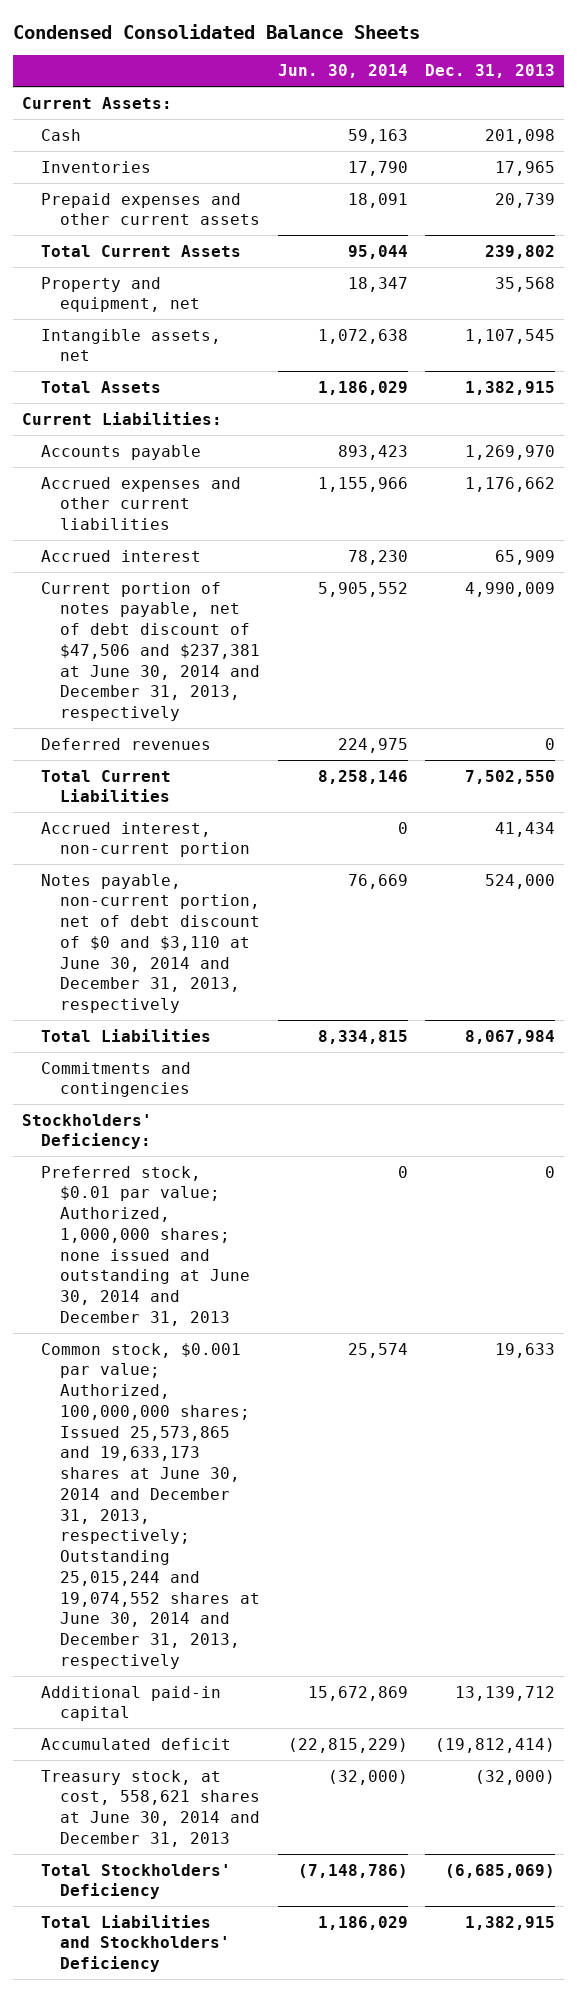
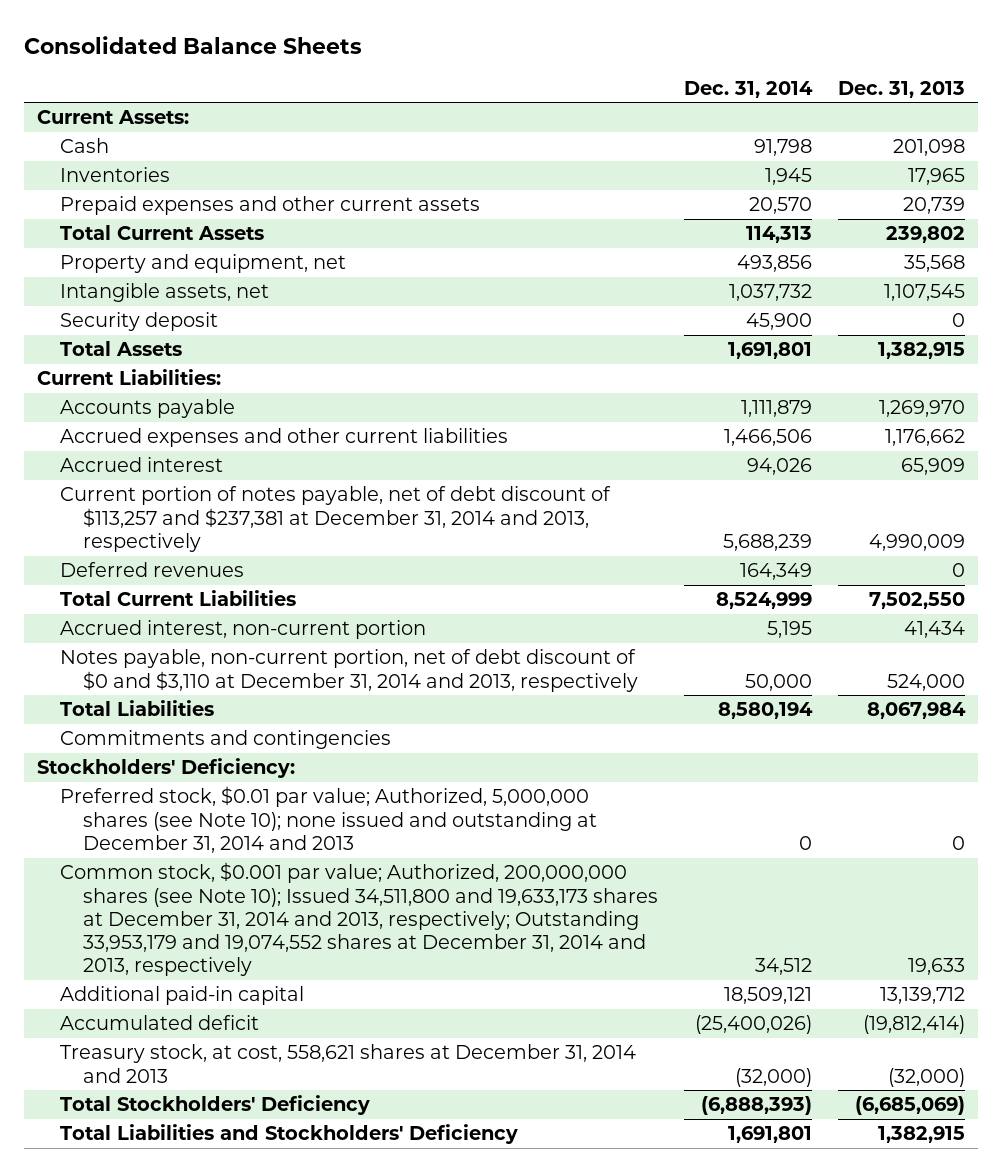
- Condensed Consolidated Balance Sheets
+ Consolidated Balance Sheets
- | Jun. 30, 2014 | Dec. 31, 2013
+ | Dec. 31, 2014 | Dec. 31, 2013
+ Security deposit | 45,900 | 0
- Current portion of notes payable, net of debt discount of $47,506 and $237,381 at June 30, 2014 and December 31, 2013, respectively | 5,905,552 | 4,990,009
+ Current portion of notes payable, net of debt discount of $113,257 and $237,381 at December 31, 2014 and 2013, respectively | 5,688,239 | 4,990,009
- Notes payable, non-current portion, net of debt discount of $0 and $3,110 at June 30, 2014 and December 31, 2013, respectively | 76,669 | 524,000
+ Notes payable, non-current portion, net of debt discount of $0 and $3,110 at December 31, 2014 and 2013, respectively | 50,000 | 524,000
- Preferred stock, $0.01 par value; Authorized, 1,000,000 shares; none issued and outstanding at June 30, 2014 and December 31, 2013 | 0 | 0
- Common stock, $0.001 par value; Authorized, 100,000,000 shares; Issued 25,573,865 and 19,633,173 shares at June 30, 2014 and December 31, 2013, respectively; Outstanding 25,015,244 and 19,074,552 shares at June 30, 2014 and December 31, 2013, respectively | 25,574 | 19,633
+ Preferred stock, $0.01 par value; Authorized, 5,000,000 shares (see Note 10); none issued and outstanding at December 31, 2014 and 2013 | 0 | 0
+ Common stock, $0.001 par value; Authorized, 200,000,000 shares (see Note 10); Issued 34,511,800 and 19,633,173 shares at December 31, 2014 and 2013, respectively; Outstanding 33,953,179 and 19,074,552 shares at December 31, 2014 and 2013, respectively | 34,512 | 19,633
- Treasury stock, at cost, 558,621 shares at June 30, 2014 and December 31, 2013 | (32,000) | (32,000)
+ Treasury stock, at cost, 558,621 shares at December 31, 2014 and 2013 | (32,000) | (32,000)

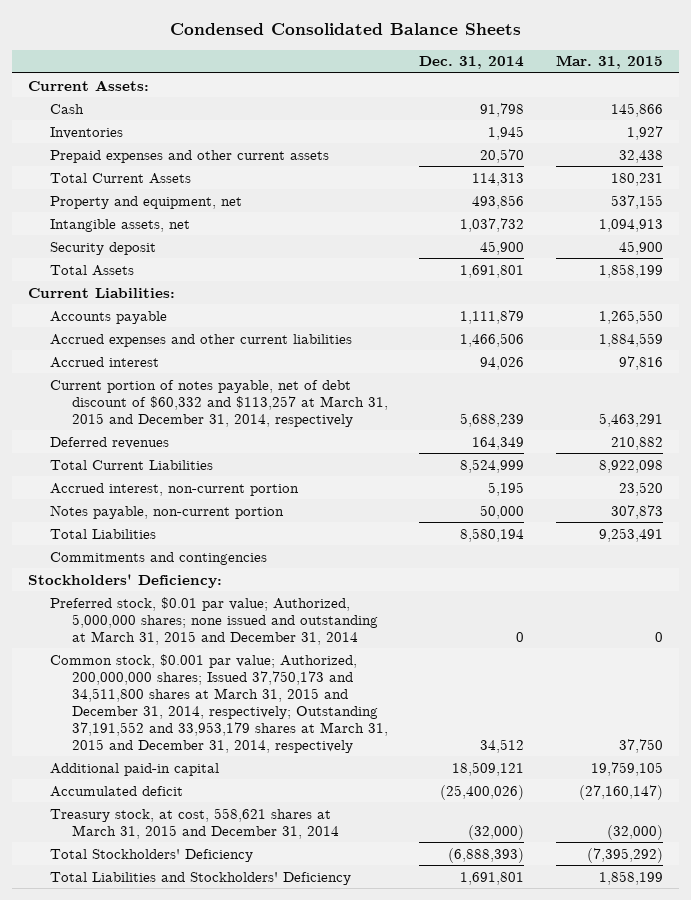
- Consolidated Balance Sheets
+ Condensed Consolidated Balance Sheets
- | Dec. 31, 2014 | Dec. 31, 2013
+ | Dec. 31, 2014 | Mar. 31, 2015
- Current portion of notes payable, net of debt discount of $113,257 and $237,381 at December 31, 2014 and 2013, respectively | 5,688,239 | 4,990,009
+ Current portion of notes payable, net of debt discount of $60,332 and $113,257 at March 31, 2015 and December 31, 2014, respectively | 5,688,239 | 5,463,291
- Notes payable, non-current portion, net of debt discount of $0 and $3,110 at December 31, 2014 and 2013, respectively | 50,000 | 524,000
+ Notes payable, non-current portion | 50,000 | 307,873
- Preferred stock, $0.01 par value; Authorized, 5,000,000 shares (see Note 10); none issued and outstanding at December 31, 2014 and 2013 | 0 | 0
- Common stock, $0.001 par value; Authorized, 200,000,000 shares (see Note 10); Issued 34,511,800 and 19,633,173 shares at December 31, 2014 and 2013, respectively; Outstanding 33,953,179 and 19,074,552 shares at December 31, 2014 and 2013, respectively | 34,512 | 19,633
+ Preferred stock, $0.01 par value; Authorized, 5,000,000 shares; none issued and outstanding at March 31, 2015 and December 31, 2014 | 0 | 0
+ Common stock, $0.001 par value; Authorized, 200,000,000 shares; Issued 37,750,173 and 34,511,800 shares at March 31, 2015 and December 31, 2014, respectively; Outstanding 37,191,552 and 33,953,179 shares at March 31, 2015 and December 31, 2014, respectively | 34,512 | 37,750
- Treasury stock, at cost, 558,621 shares at December 31, 2014 and 2013 | (32,000) | (32,000)
+ Treasury stock, at cost, 558,621 shares at March 31, 2015 and December 31, 2014 | (32,000) | (32,000)

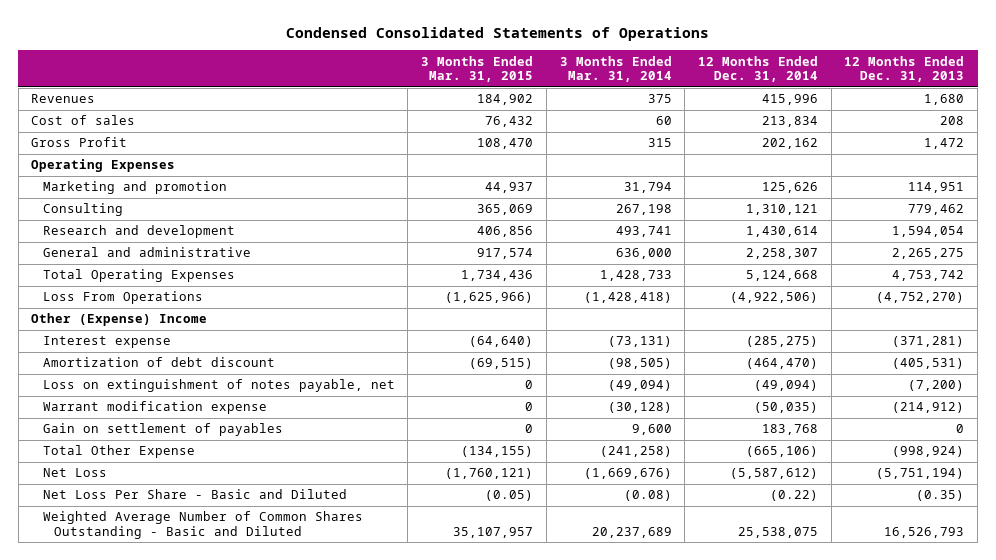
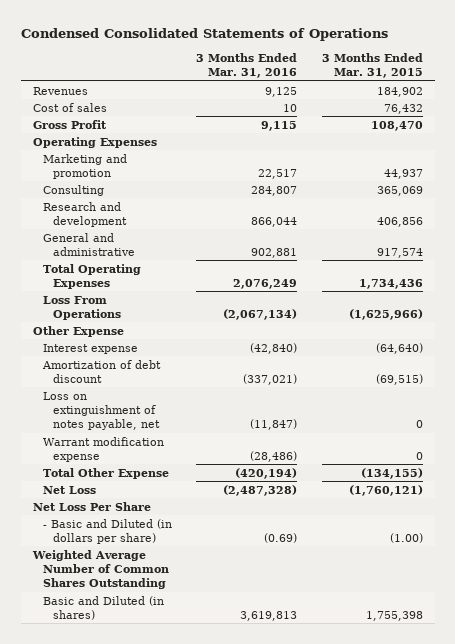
- | 3 Months Ended Mar. 31, 2015 | 3 Months Ended Mar. 31, 2014 | 12 Months Ended Dec. 31, 2014 | 12 Months Ended Dec. 31, 2013
+ | 3 Months Ended Mar. 31, 2016 | 3 Months Ended Mar. 31, 2015
- Other (Expense) Income
+ Other Expense
- Gain on settlement of payables | 0 | 9,600 | 183,768 | 0
- Net Loss Per Share - Basic and Diluted | (0.05) | (0.08) | (0.22) | (0.35)
- Weighted Average Number of Common Shares Outstanding - Basic and Diluted | 35,107,957 | 20,237,689 | 25,538,075 | 16,526,793
+ Net Loss Per Share
+ - Basic and Diluted (in dollars per share) | (0.69) | (1.00)
+ Weighted Average Number of Common Shares Outstanding
+ Basic and Diluted (in shares) | 3,619,813 | 1,755,398

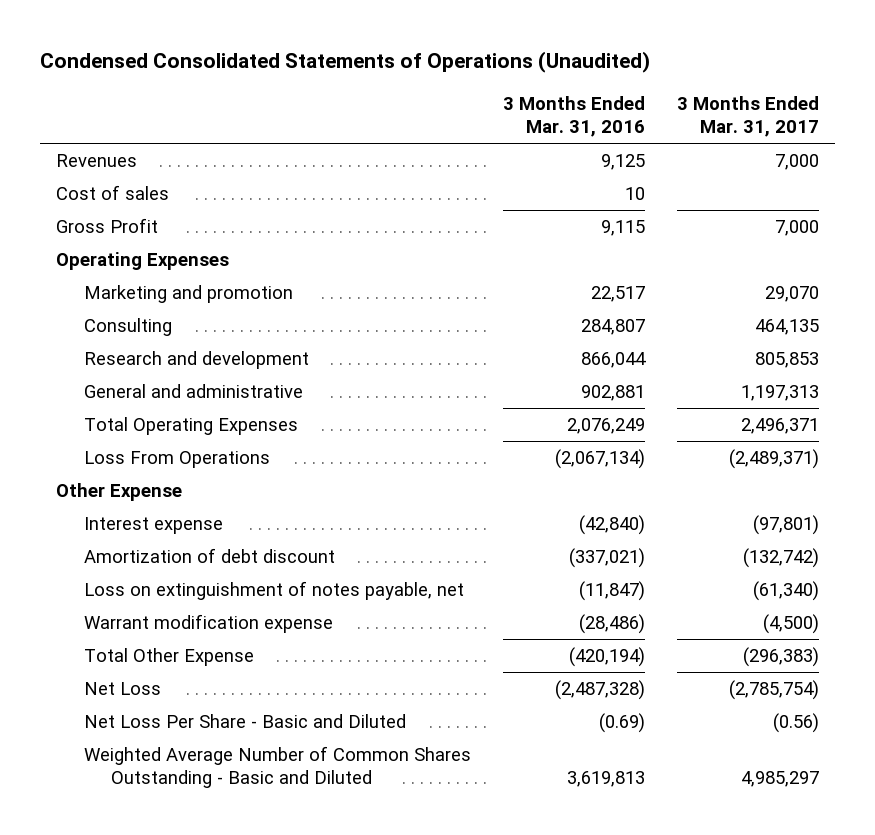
- Condensed Consolidated Statements of Operations
+ Condensed Consolidated Statements of Operations (Unaudited)
- | 3 Months Ended Mar. 31, 2016 | 3 Months Ended Mar. 31, 2015
+ | 3 Months Ended Mar. 31, 2016 | 3 Months Ended Mar. 31, 2017
- Net Loss Per Share
- - Basic and Diluted (in dollars per share) | (0.69) | (1.00)
- Weighted Average Number of Common Shares Outstanding
- Basic and Diluted (in shares) | 3,619,813 | 1,755,398
+ Net Loss Per Share - Basic and Diluted | (0.69) | (0.56)
+ Weighted Average Number of Common Shares Outstanding - Basic and Diluted | 3,619,813 | 4,985,297

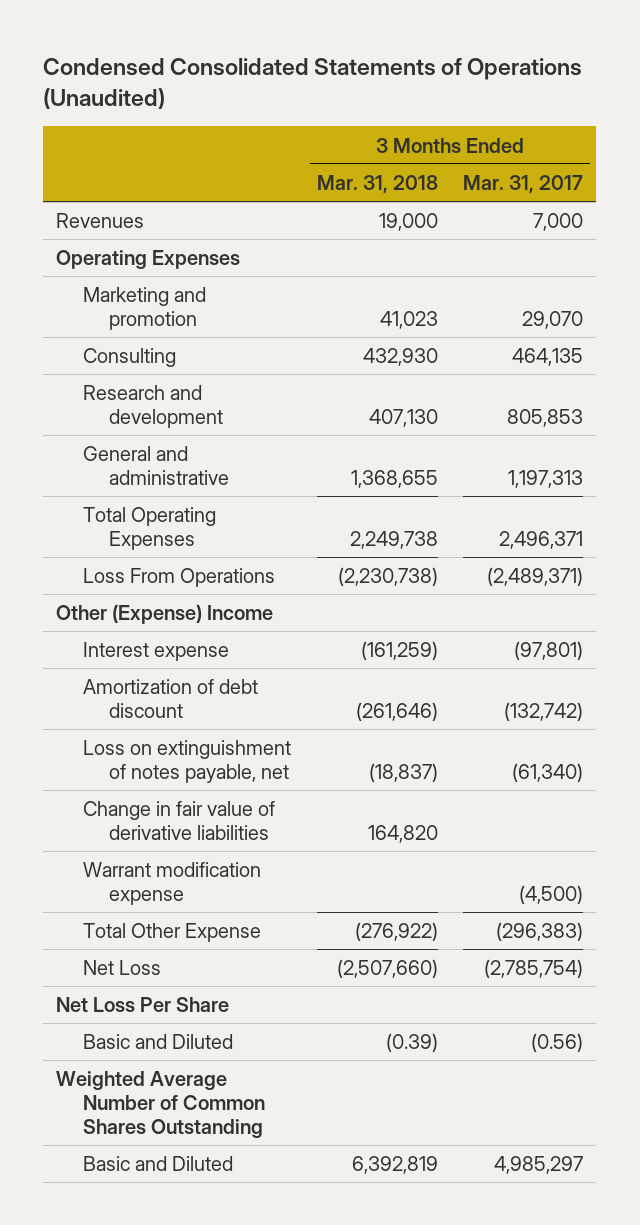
- | 3 Months Ended Mar. 31, 2016 | 3 Months Ended Mar. 31, 2017
+ | 3 Months Ended Mar. 31, 2018 | 3 Months Ended Mar. 31, 2017
- Cost of sales | 10 |
- Gross Profit | 9,115 | 7,000
- Other Expense
+ Other (Expense) Income
+ Change in fair value of derivative liabilities | 164,820 |
- Net Loss Per Share - Basic and Diluted | (0.69) | (0.56)
- Weighted Average Number of Common Shares Outstanding - Basic and Diluted | 3,619,813 | 4,985,297
+ Net Loss Per Share
+ Basic and Diluted | (0.39) | (0.56)
+ Weighted Average Number of Common Shares Outstanding
+ Basic and Diluted | 6,392,819 | 4,985,297

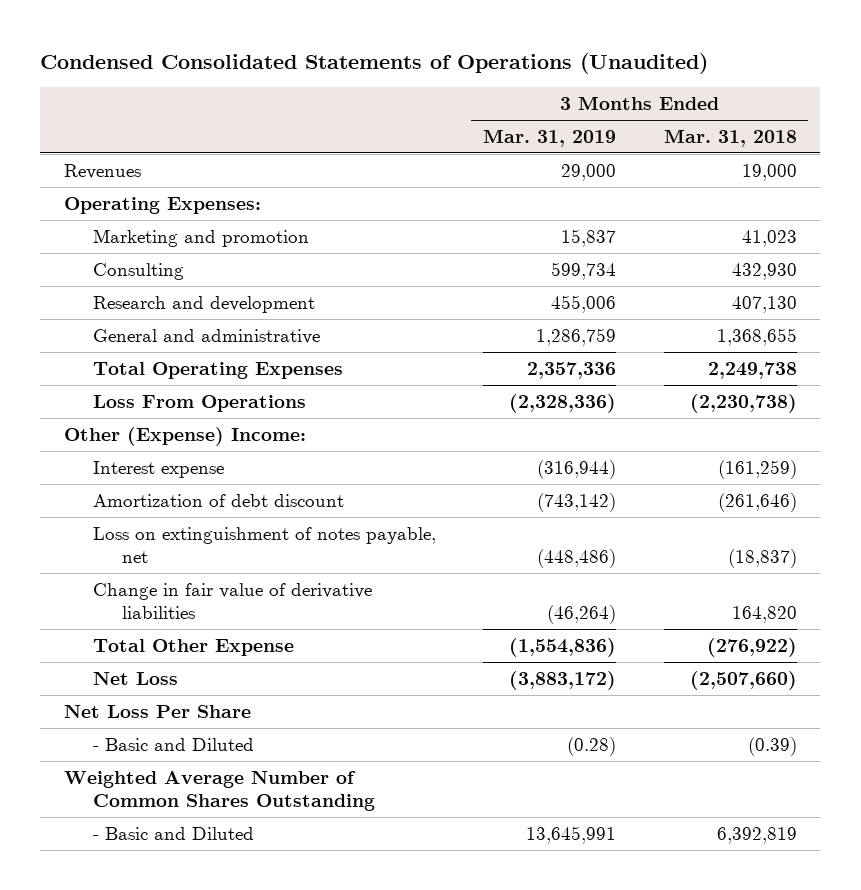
- | 3 Months Ended Mar. 31, 2018 | 3 Months Ended Mar. 31, 2017
+ | 3 Months Ended Mar. 31, 2019 | 3 Months Ended Mar. 31, 2018
- Operating Expenses
+ Operating Expenses:
- Other (Expense) Income
+ Other (Expense) Income:
- Warrant modification expense | | (4,500)
- Basic and Diluted | (0.39) | (0.56)
+ - Basic and Diluted | (0.28) | (0.39)
- Basic and Diluted | 6,392,819 | 4,985,297
+ - Basic and Diluted | 13,645,991 | 6,392,819

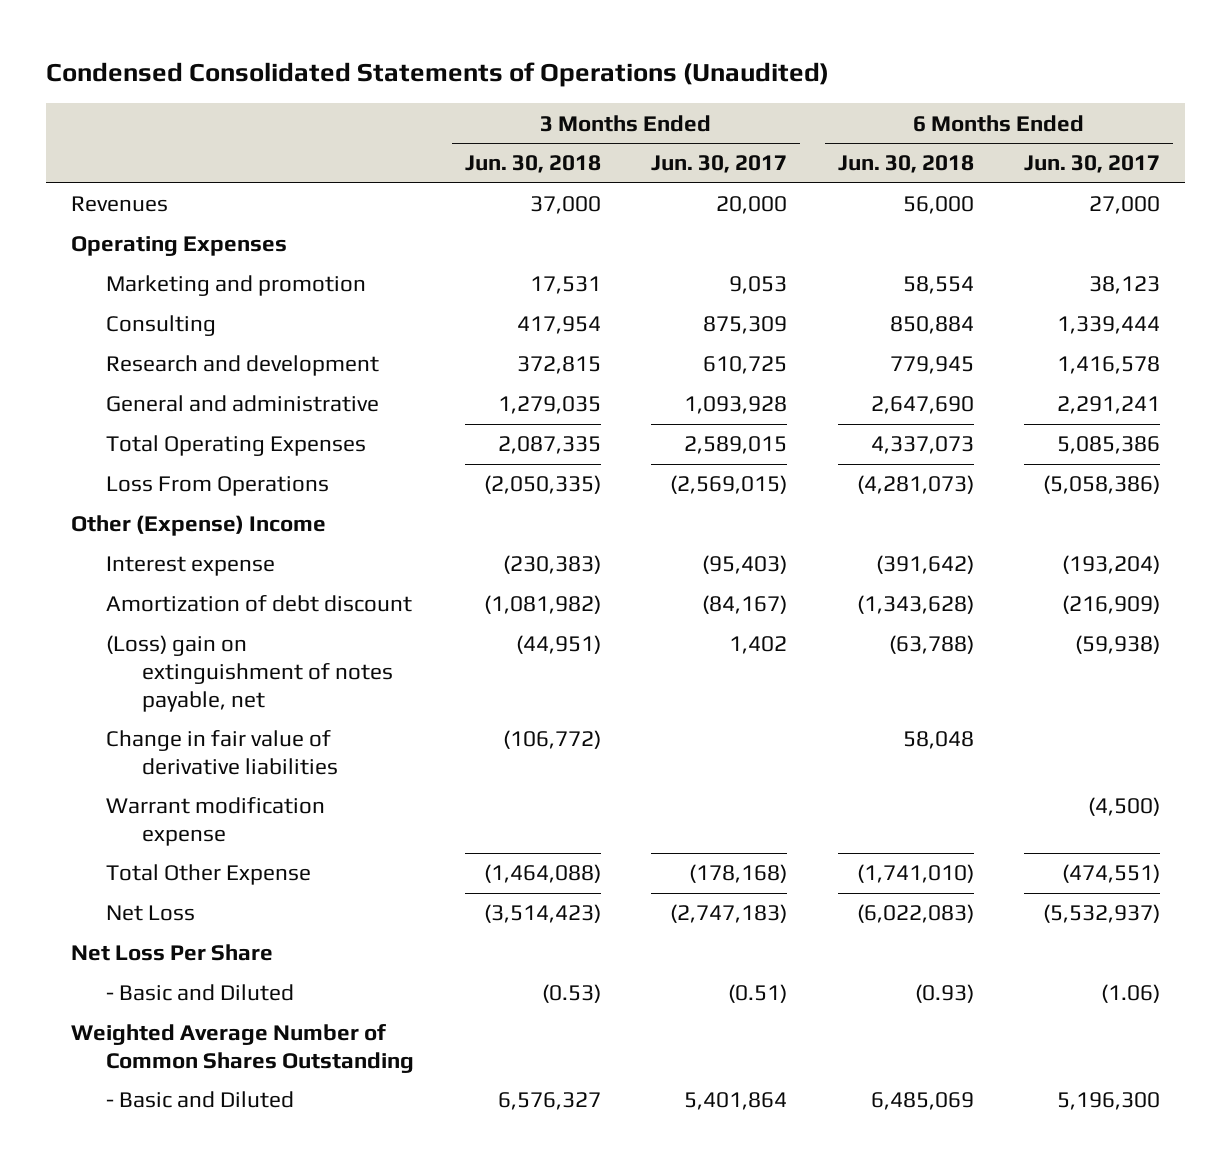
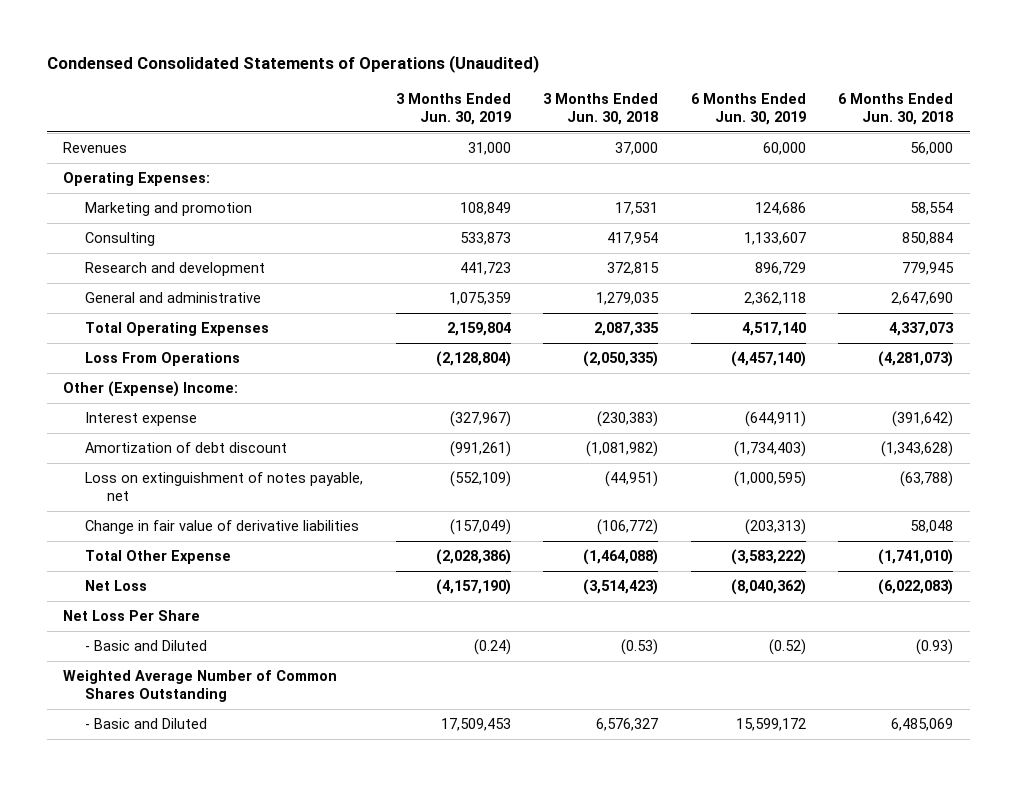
- | 3 Months Ended Jun. 30, 2018 | 3 Months Ended Jun. 30, 2017 | 6 Months Ended Jun. 30, 2018 | 6 Months Ended Jun. 30, 2017
+ | 3 Months Ended Jun. 30, 2019 | 3 Months Ended Jun. 30, 2018 | 6 Months Ended Jun. 30, 2019 | 6 Months Ended Jun. 30, 2018
- Operating Expenses
+ Operating Expenses:
- Other (Expense) Income
+ Other (Expense) Income:
- (Loss) gain on extinguishment of notes payable, net | (44,951) | 1,402 | (63,788) | (59,938)
+ Loss on extinguishment of notes payable, net | (552,109) | (44,951) | (1,000,595) | (63,788)
- Warrant modification expense | | | | (4,500)

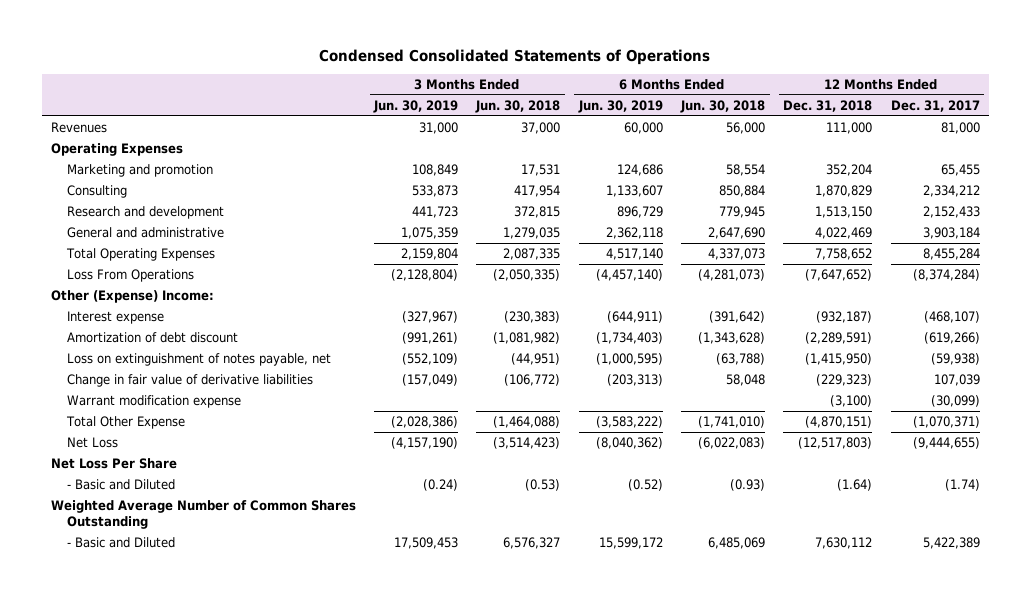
- Condensed Consolidated Statements of Operations (Unaudited)
+ Condensed Consolidated Statements of Operations
- | 3 Months Ended Jun. 30, 2019 | 3 Months Ended Jun. 30, 2018 | 6 Months Ended Jun. 30, 2019 | 6 Months Ended Jun. 30, 2018
+ | 3 Months Ended Jun. 30, 2019 | 3 Months Ended Jun. 30, 2018 | 6 Months Ended Jun. 30, 2019 | 6 Months Ended Jun. 30, 2018 | 12 Months Ended Dec. 31, 2018 | 12 Months Ended Dec. 31, 2017
- Operating Expenses:
+ Operating Expenses
+ Warrant modification expense | | | | | (3,100) | (30,099)

